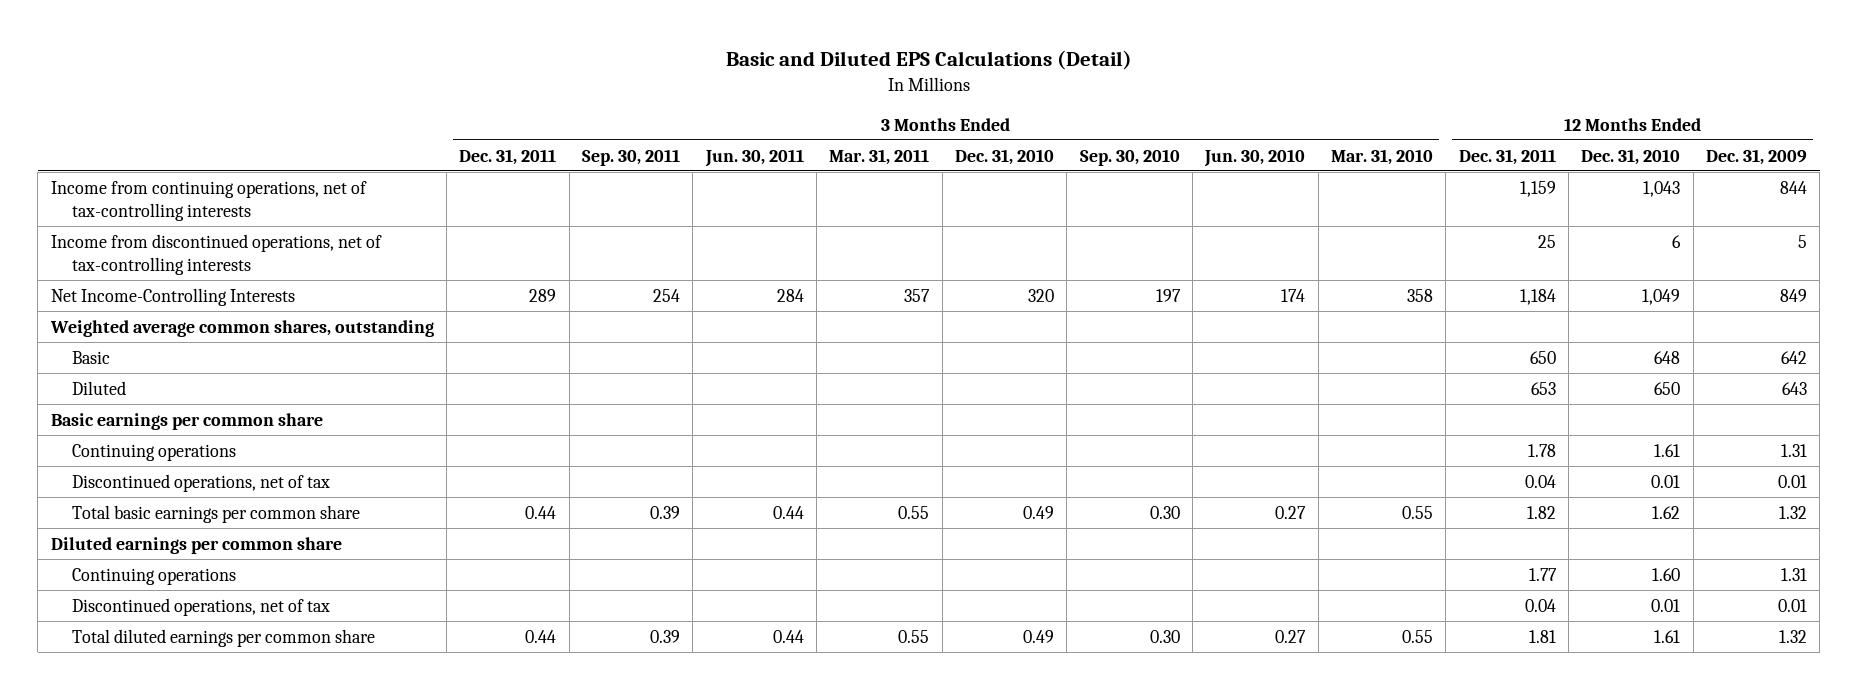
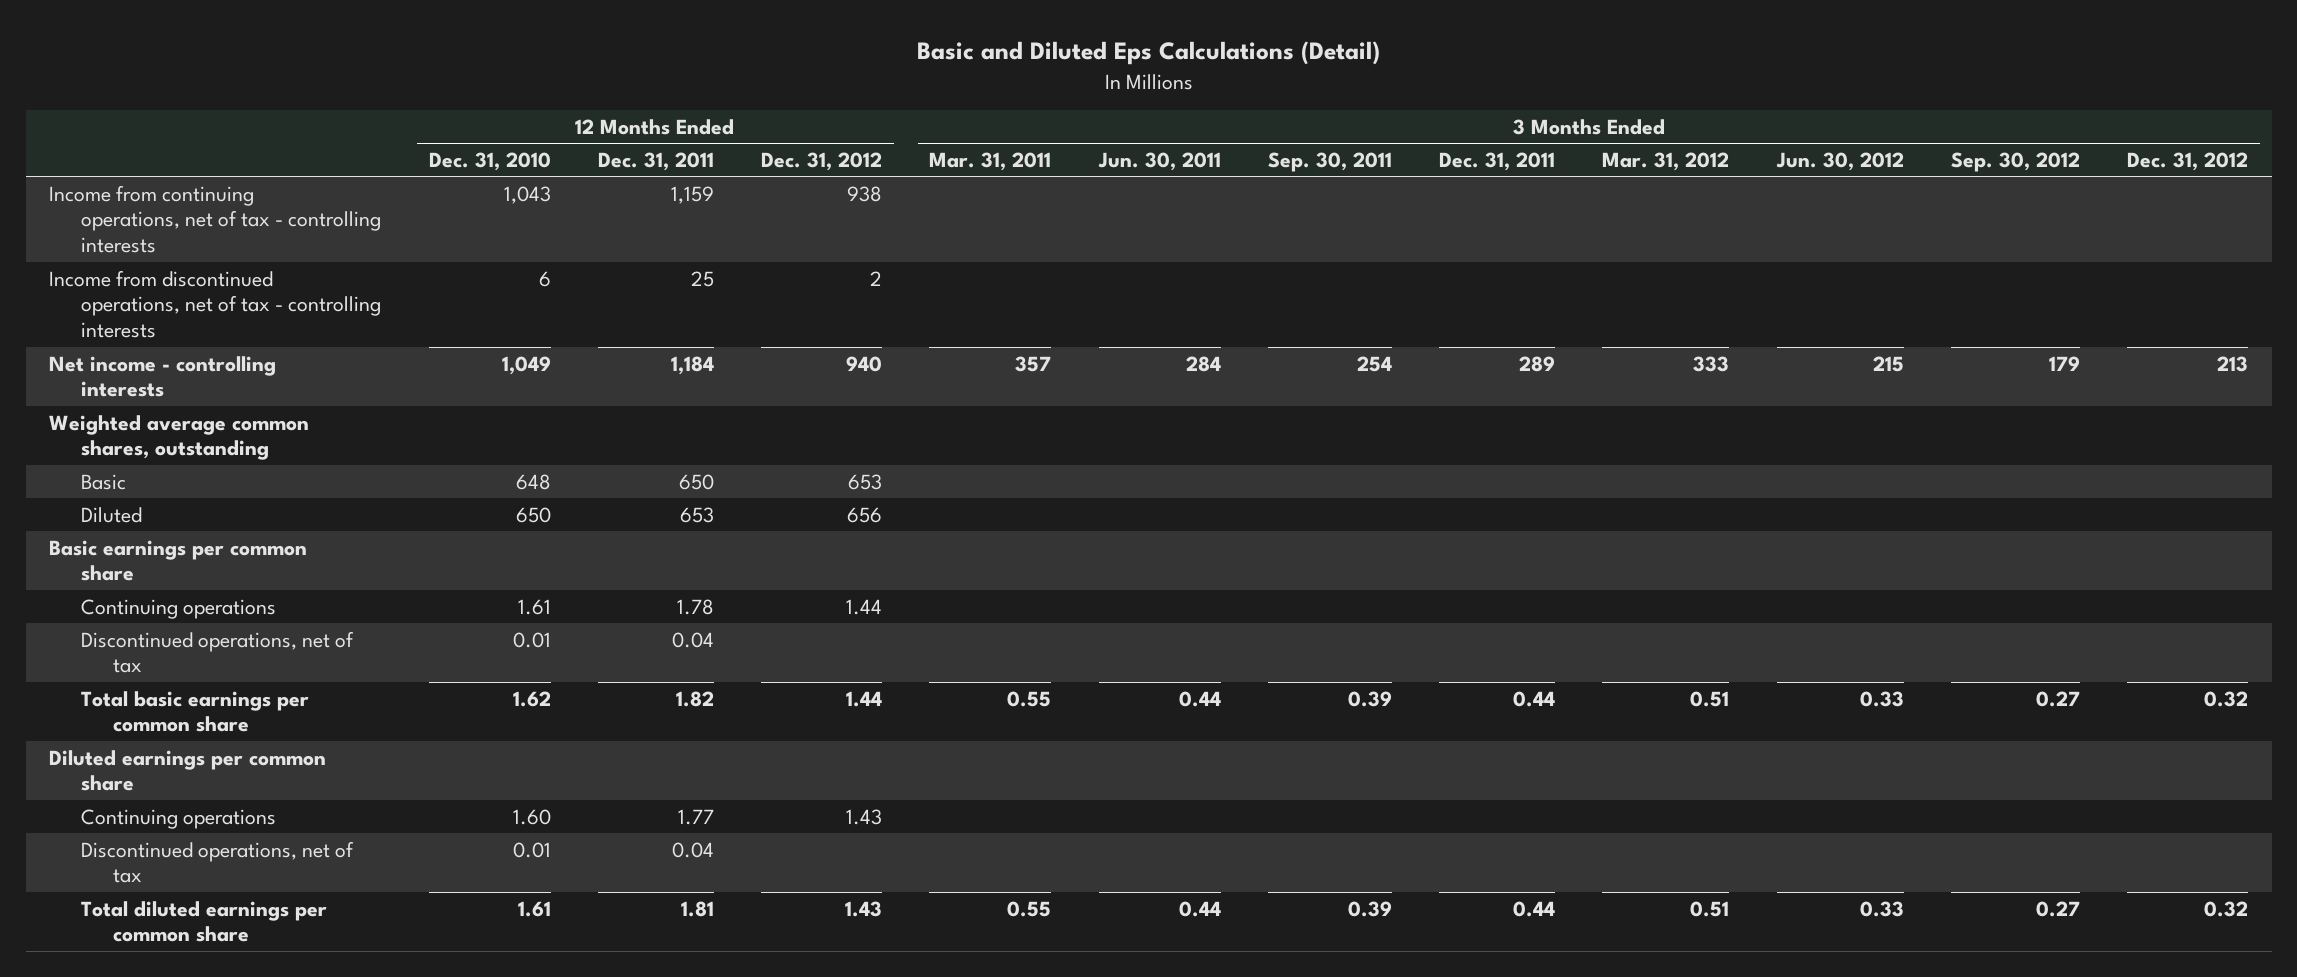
- Basic and Diluted EPS Calculations (Detail)
+ Basic and Diluted Eps Calculations (Detail)
- | 3 Months Ended Dec. 31, 2011 | 3 Months Ended Sep. 30, 2011 | 3 Months Ended Jun. 30, 2011 | 3 Months Ended Mar. 31, 2011 | 3 Months Ended Dec. 31, 2010 | 3 Months Ended Sep. 30, 2010 | 3 Months Ended Jun. 30, 2010 | 3 Months Ended Mar. 31, 2010 | 12 Months Ended Dec. 31, 2011 | 12 Months Ended Dec. 31, 2010 | 12 Months Ended Dec. 31, 2009
+ | 12 Months Ended Dec. 31, 2010 | 12 Months Ended Dec. 31, 2011 | 12 Months Ended Dec. 31, 2012 | 3 Months Ended Mar. 31, 2011 | 3 Months Ended Jun. 30, 2011 | 3 Months Ended Sep. 30, 2011 | 3 Months Ended Dec. 31, 2011 | 3 Months Ended Mar. 31, 2012 | 3 Months Ended Jun. 30, 2012 | 3 Months Ended Sep. 30, 2012 | 3 Months Ended Dec. 31, 2012
- Income from continuing operations, net of tax-controlling interests | | | | | | | | | 1,159 | 1,043 | 844
- Income from discontinued operations, net of tax-controlling interests | | | | | | | | | 25 | 6 | 5
- Net Income-Controlling Interests | 289 | 254 | 284 | 357 | 320 | 197 | 174 | 358 | 1,184 | 1,049 | 849
+ Income from continuing operations, net of tax - controlling interests | 1,043 | 1,159 | 938 | | | | | | | |
+ Income from discontinued operations, net of tax - controlling interests | 6 | 25 | 2 | | | | | | | |
+ Net income - controlling interests | 1,049 | 1,184 | 940 | 357 | 284 | 254 | 289 | 333 | 215 | 179 | 213

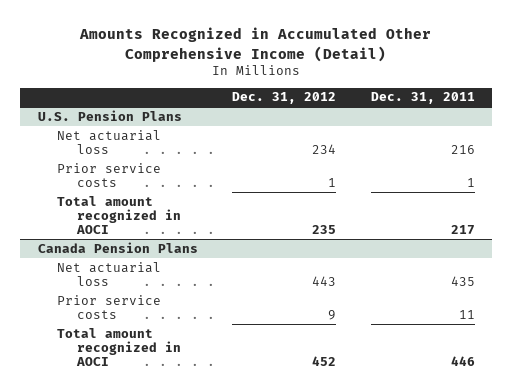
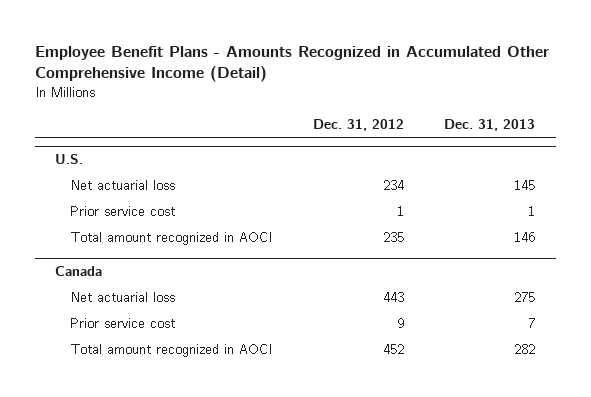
- Amounts Recognized in Accumulated Other Comprehensive Income (Detail)
+ Employee Benefit Plans - Amounts Recognized in Accumulated Other Comprehensive Income (Detail)
- | Dec. 31, 2012 | Dec. 31, 2011
+ | Dec. 31, 2012 | Dec. 31, 2013
- U.S. Pension Plans
+ U.S.
- Prior service costs | 1 | 1
+ Prior service cost | 1 | 1
- Canada Pension Plans
+ Canada
- Prior service costs | 9 | 11
+ Prior service cost | 9 | 7

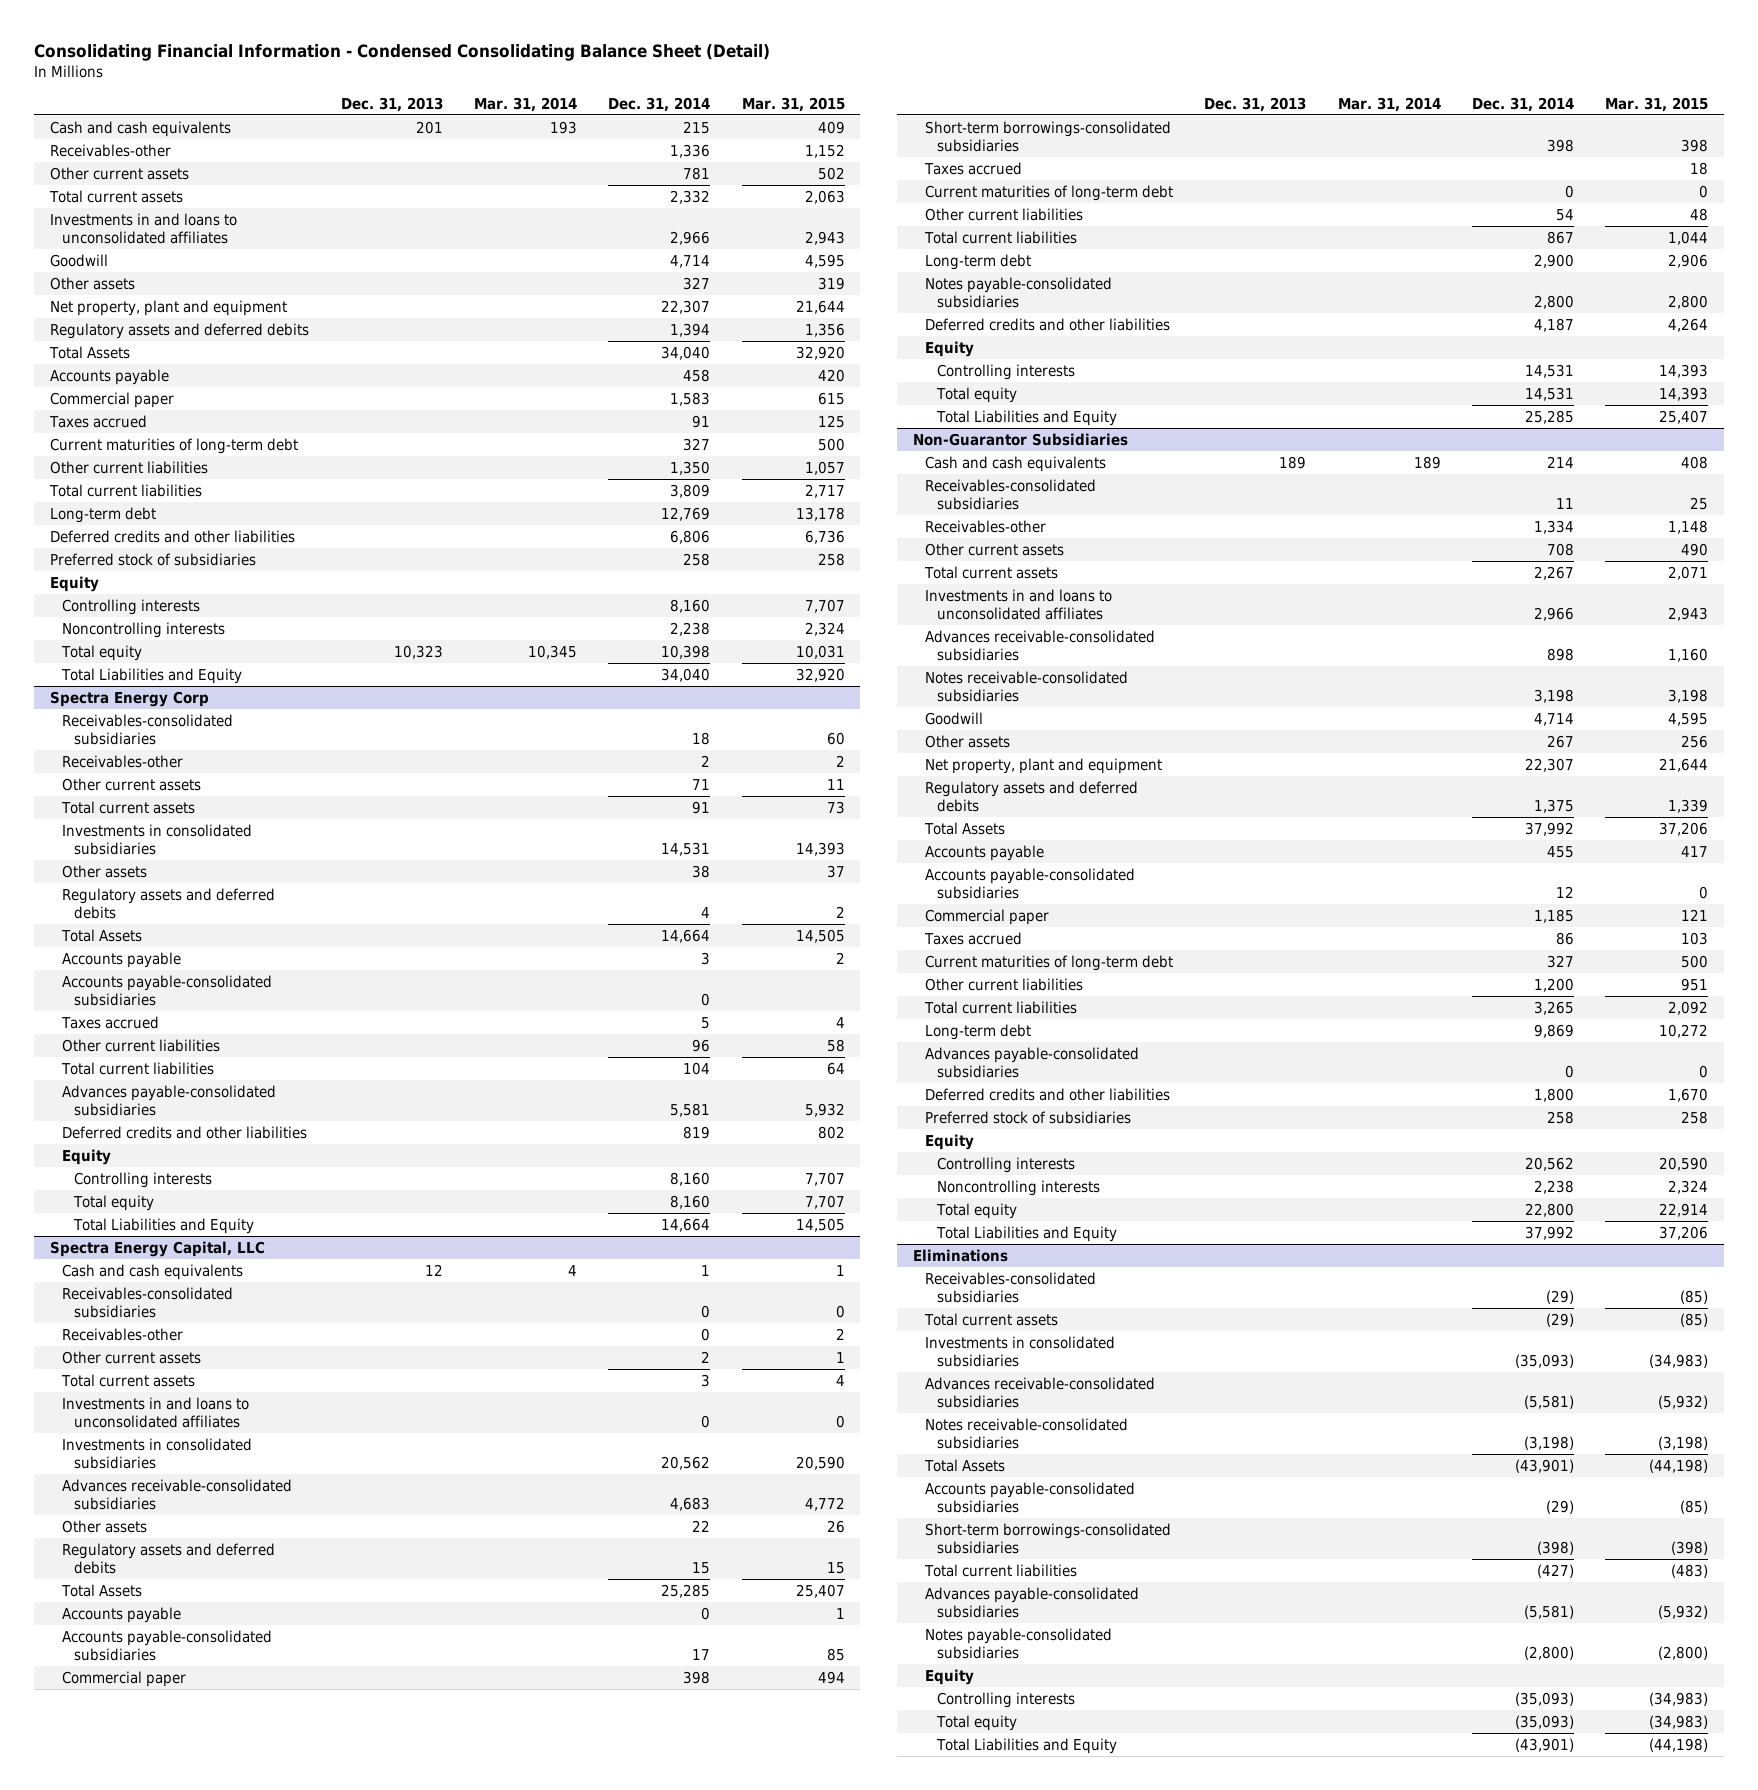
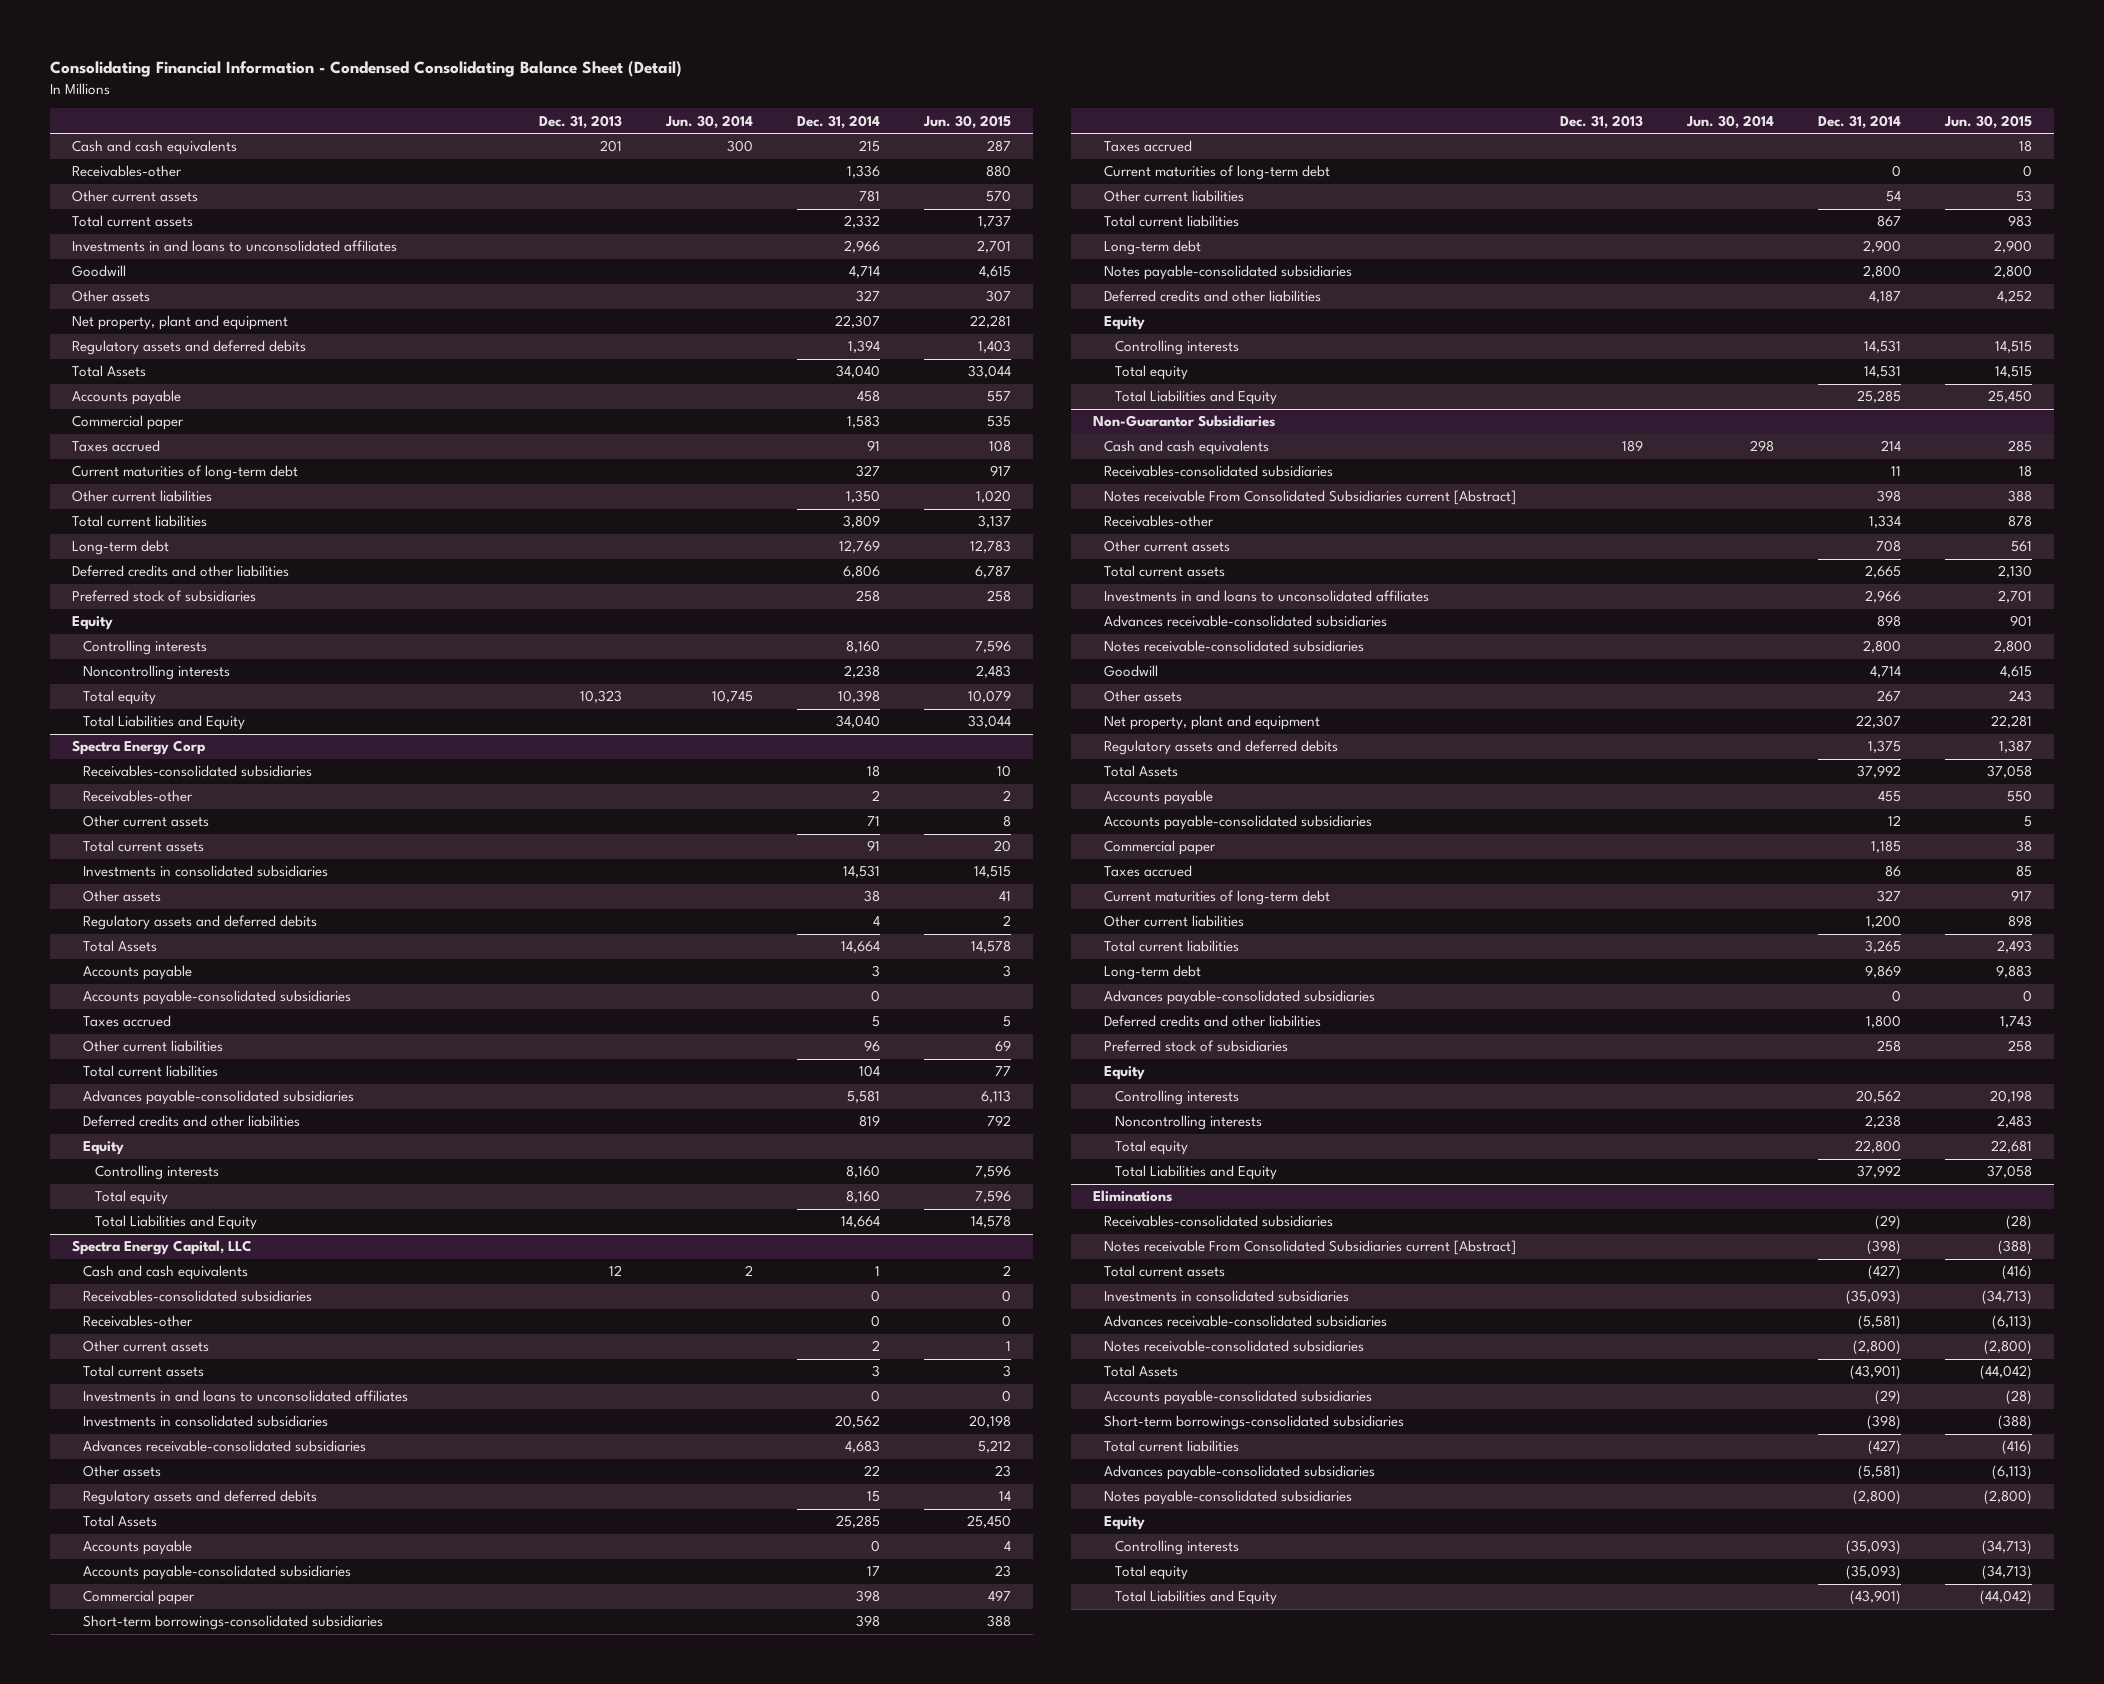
- | Dec. 31, 2013 | Mar. 31, 2014 | Dec. 31, 2014 | Mar. 31, 2015
+ | Dec. 31, 2013 | Jun. 30, 2014 | Dec. 31, 2014 | Jun. 30, 2015
@ Non-Guarantor Subsidiaries
+ Notes receivable From Consolidated Subsidiaries current [Abstract] | | | 398 | 388
- Total current assets | | | 2,267 | 2,071
+ Total current assets | | | 2,665 | 2,130
- Notes receivable-consolidated subsidiaries | | | 3,198 | 3,198
+ Notes receivable-consolidated subsidiaries | | | 2,800 | 2,800
@ Eliminations
- Total current assets | | | (29) | (85)
+ Notes receivable From Consolidated Subsidiaries current [Abstract] | | | (398) | (388)
+ Total current assets | | | (427) | (416)
- Notes receivable-consolidated subsidiaries | | | (3,198) | (3,198)
+ Notes receivable-consolidated subsidiaries | | | (2,800) | (2,800)

